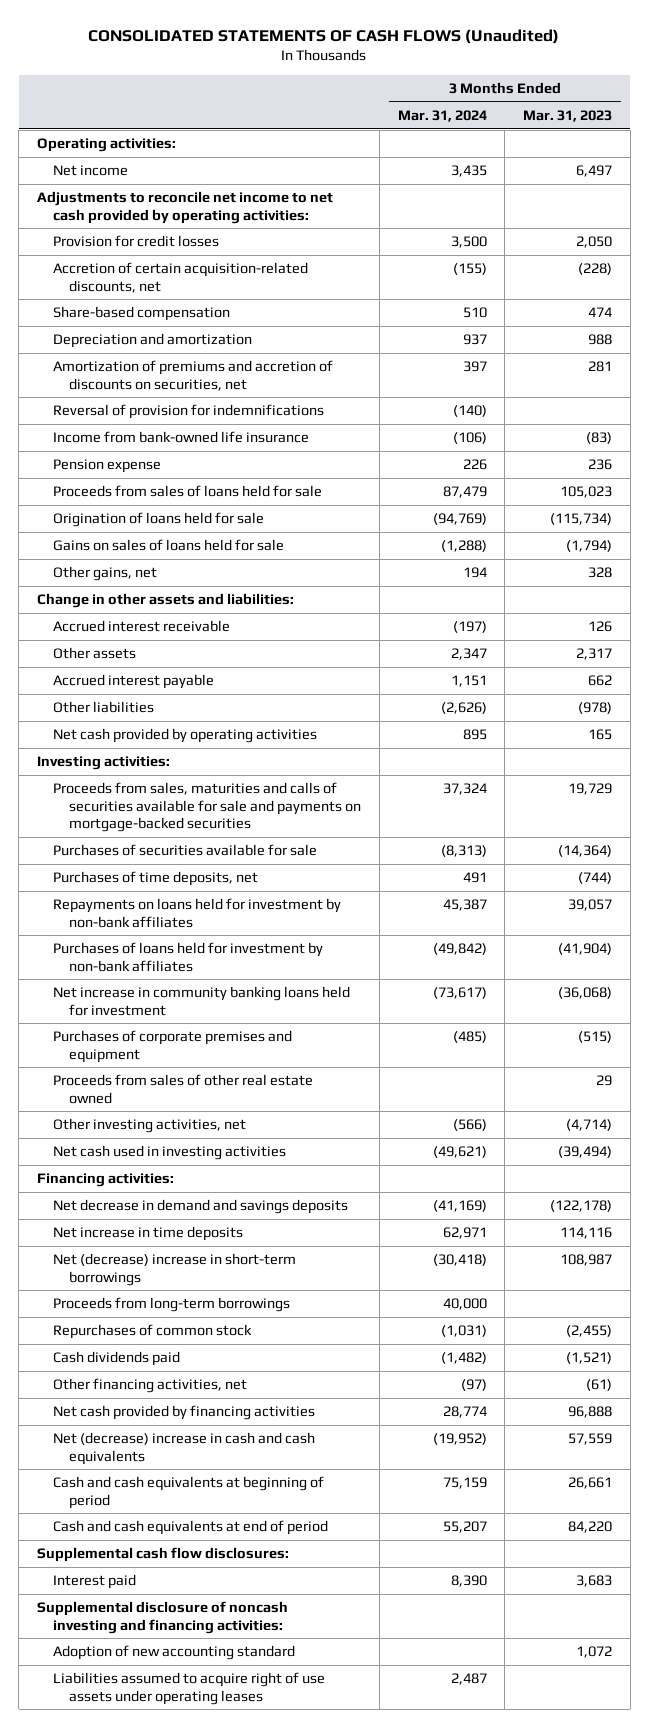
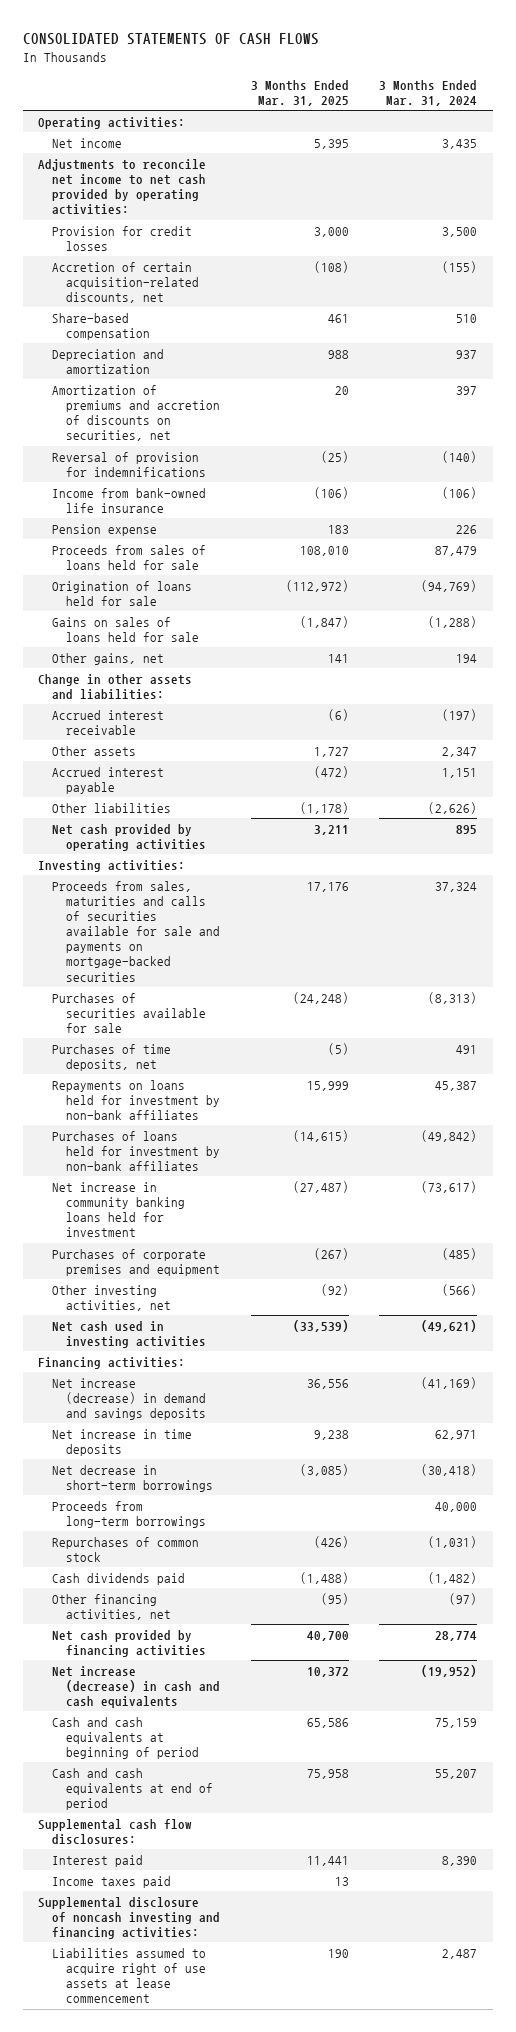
- CONSOLIDATED STATEMENTS OF CASH FLOWS (Unaudited)
+ CONSOLIDATED STATEMENTS OF CASH FLOWS
- | 3 Months Ended Mar. 31, 2024 | 3 Months Ended Mar. 31, 2023
+ | 3 Months Ended Mar. 31, 2025 | 3 Months Ended Mar. 31, 2024
- Proceeds from sales of other real estate owned | | 29
- Net decrease in demand and savings deposits | (41,169) | (122,178)
+ Net increase (decrease) in demand and savings deposits | 36,556 | (41,169)
- Net (decrease) increase in short-term borrowings | (30,418) | 108,987
+ Net decrease in short-term borrowings | (3,085) | (30,418)
- Net (decrease) increase in cash and cash equivalents | (19,952) | 57,559
+ Net increase (decrease) in cash and cash equivalents | 10,372 | (19,952)
+ Income taxes paid | 13 |
- Adoption of new accounting standard | | 1,072
- Liabilities assumed to acquire right of use assets under operating leases | 2,487 |
+ Liabilities assumed to acquire right of use assets at lease commencement | 190 | 2,487

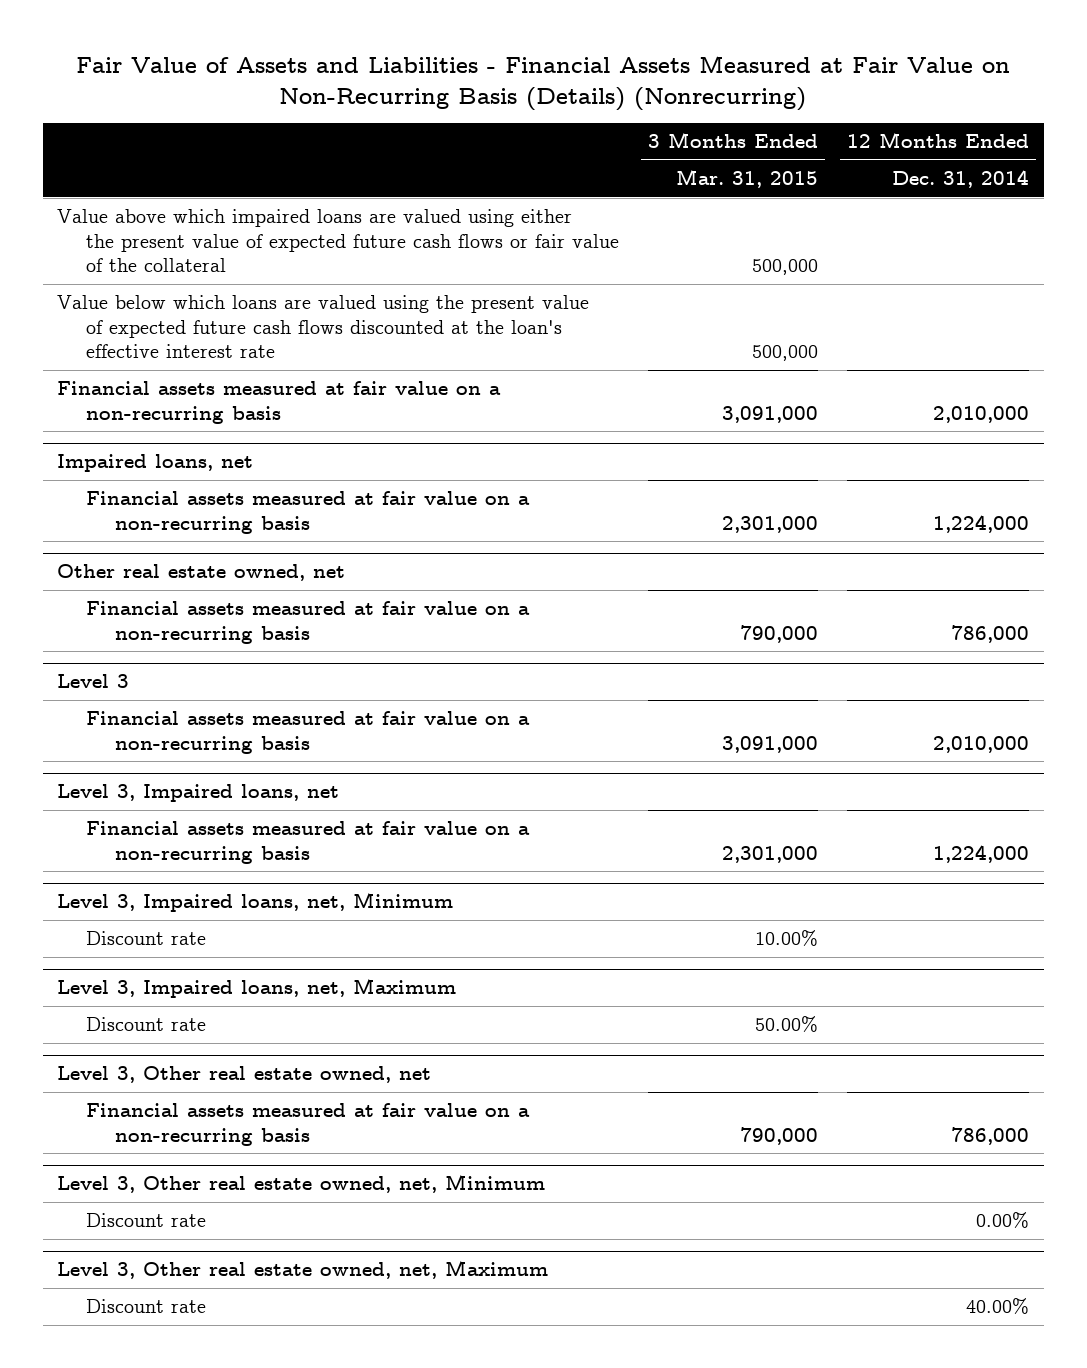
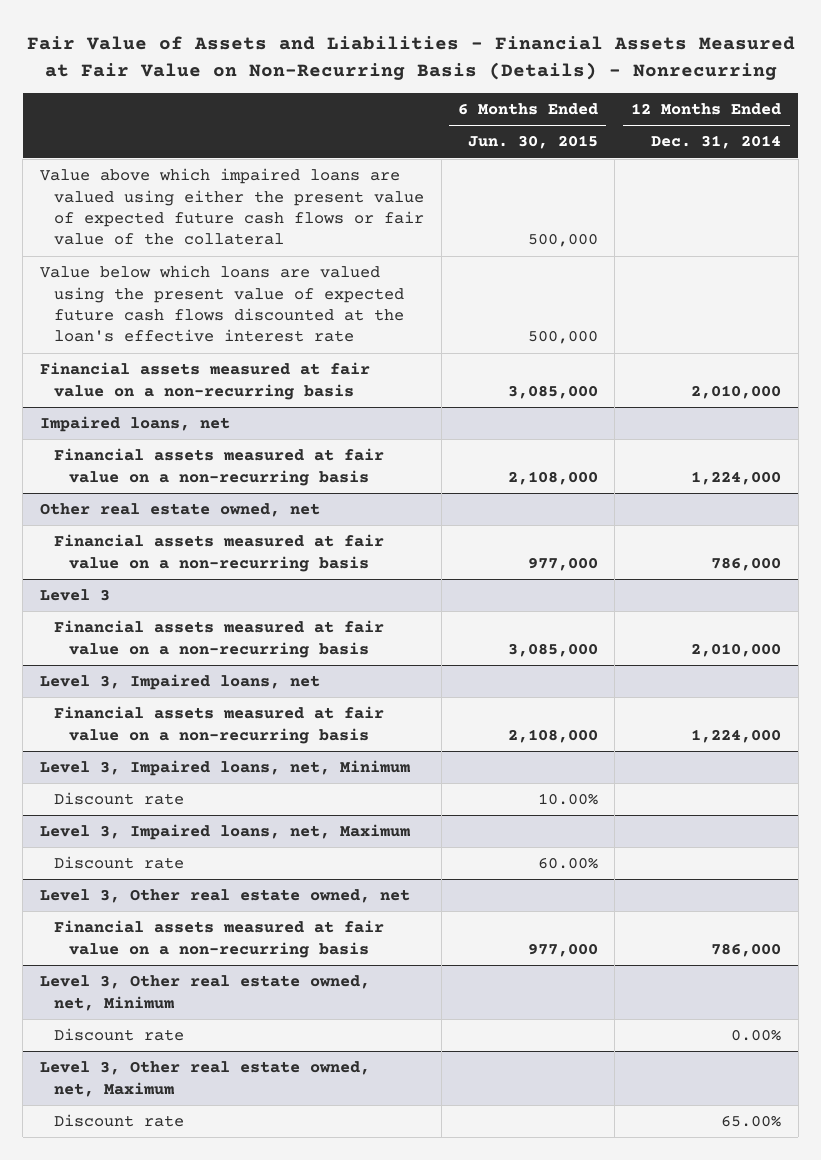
- Fair Value of Assets and Liabilities - Financial Assets Measured at Fair Value on Non-Recurring Basis (Details) (Nonrecurring)
+ Fair Value of Assets and Liabilities - Financial Assets Measured at Fair Value on Non-Recurring Basis (Details) - Nonrecurring
- | 3 Months Ended Mar. 31, 2015 | 12 Months Ended Dec. 31, 2014
+ | 6 Months Ended Jun. 30, 2015 | 12 Months Ended Dec. 31, 2014
@ Level 3, Other real estate owned, net, Maximum
- Discount rate | | 40.00%
+ Discount rate | | 65.00%

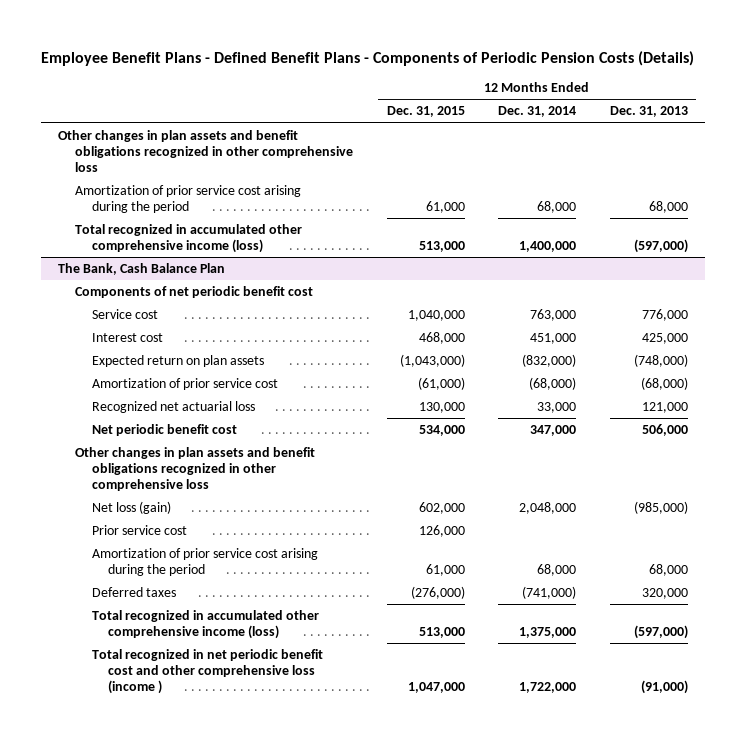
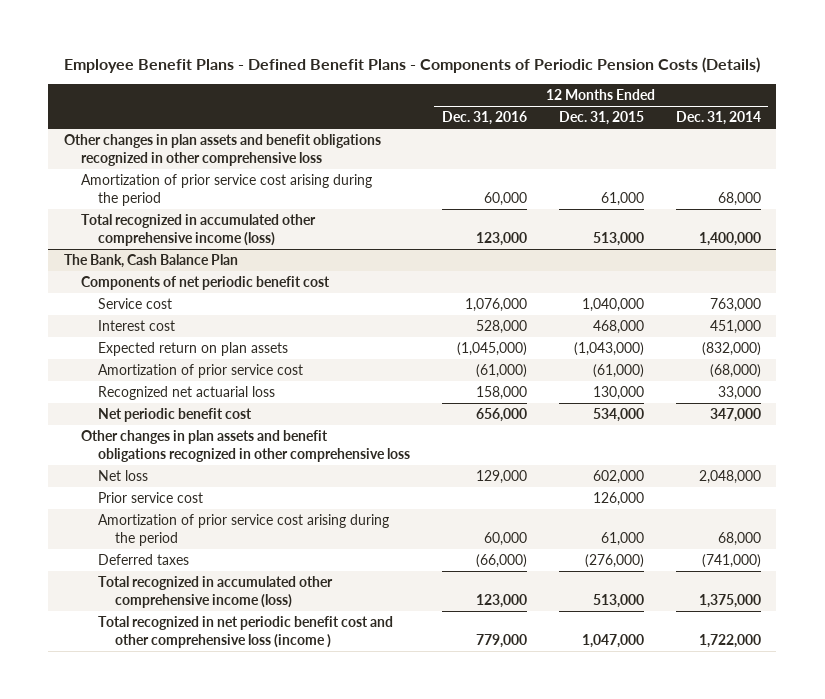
- | 12 Months Ended Dec. 31, 2015 | 12 Months Ended Dec. 31, 2014 | 12 Months Ended Dec. 31, 2013
+ | 12 Months Ended Dec. 31, 2016 | 12 Months Ended Dec. 31, 2015 | 12 Months Ended Dec. 31, 2014
@ The Bank, Cash Balance Plan
- Net loss (gain) | 602,000 | 2,048,000 | (985,000)
+ Net loss | 129,000 | 602,000 | 2,048,000

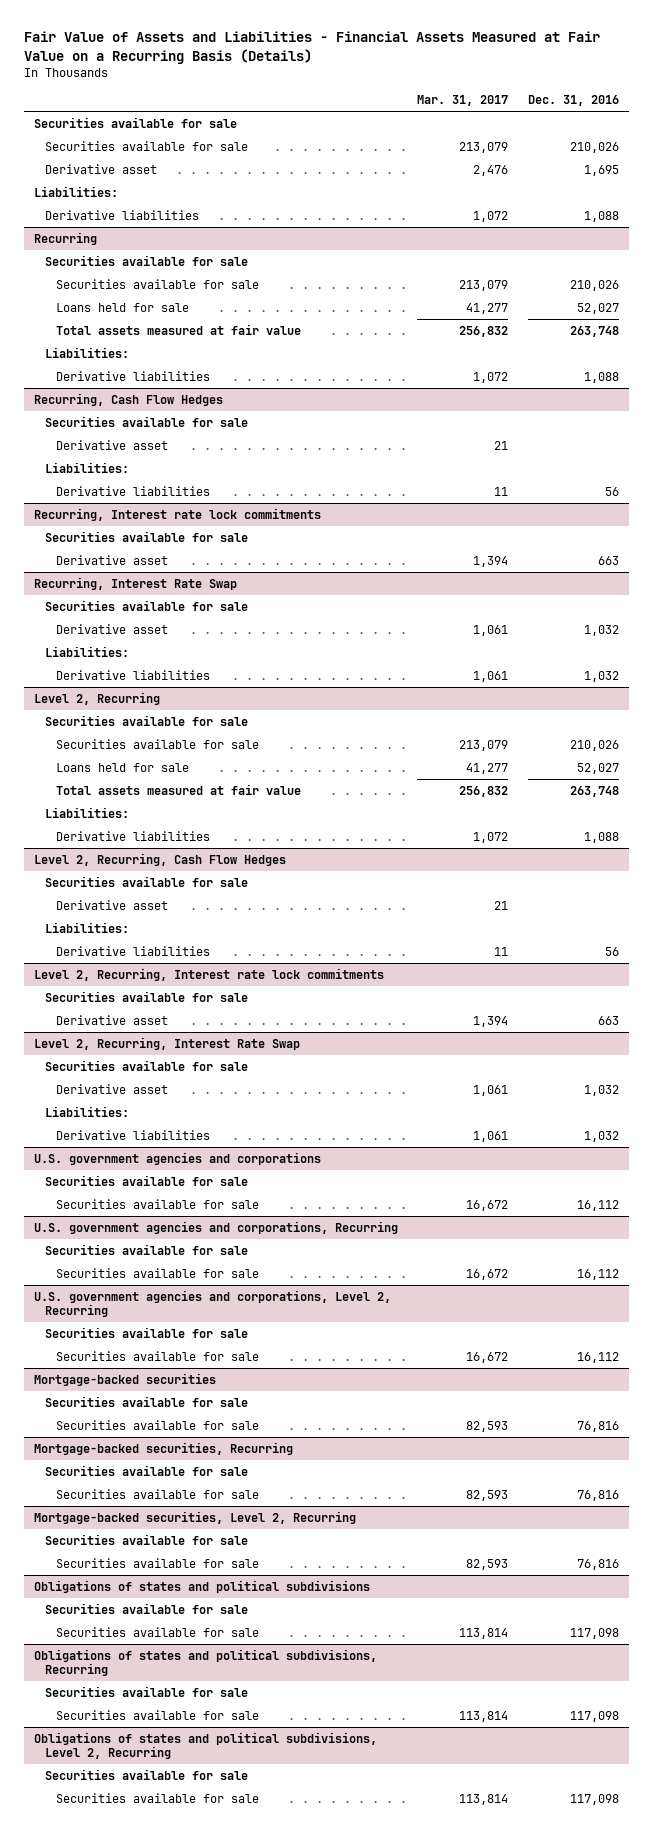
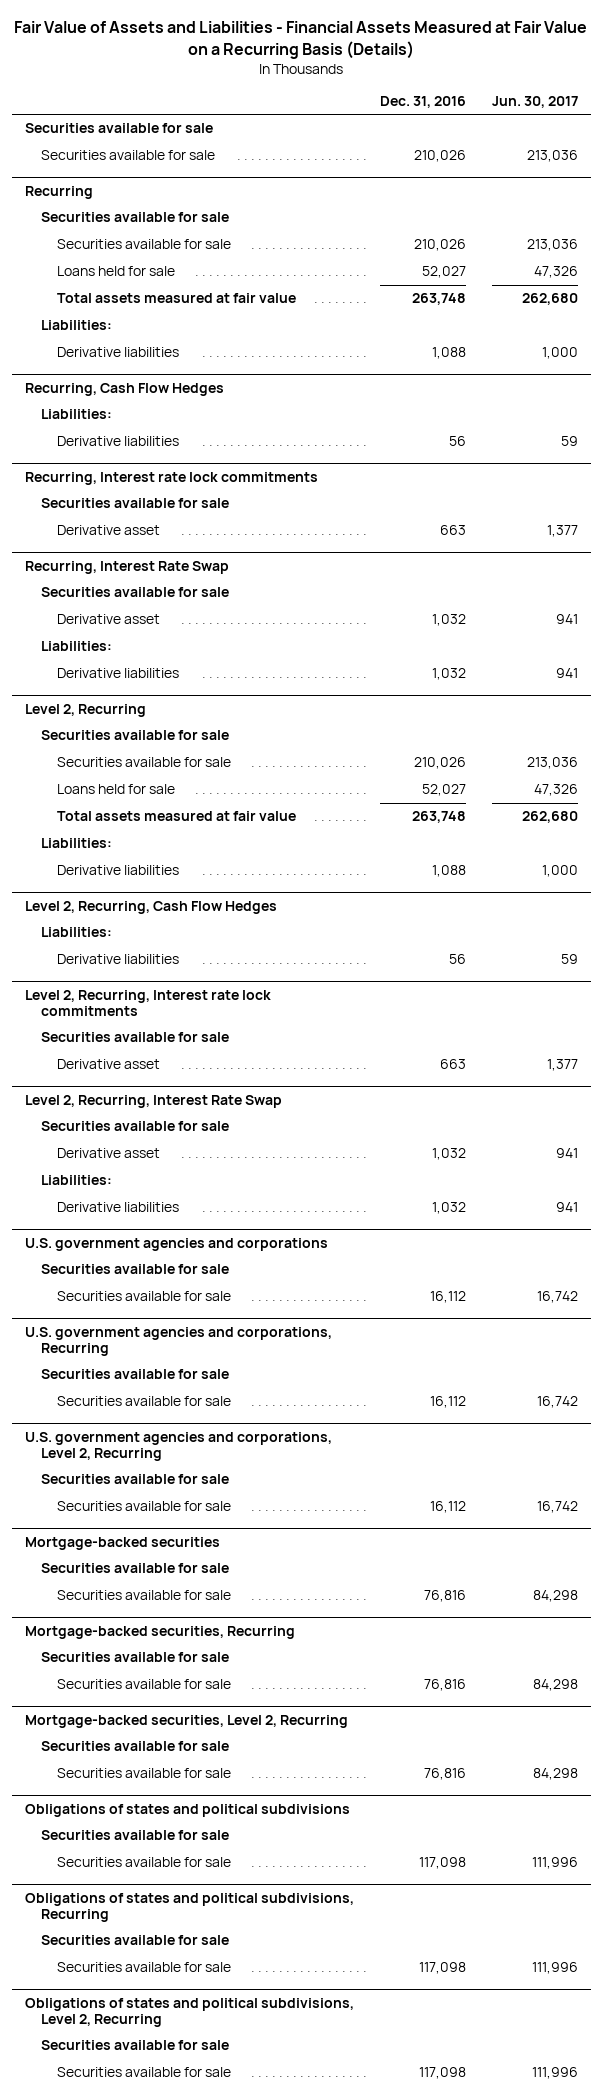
- | Mar. 31, 2017 | Dec. 31, 2016
+ | Dec. 31, 2016 | Jun. 30, 2017
- Derivative asset | 2,476 | 1,695
- Liabilities:
- Derivative liabilities | 1,072 | 1,088
@ Recurring, Cash Flow Hedges
- Securities available for sale
- Derivative asset | 21 |
@ Level 2, Recurring, Cash Flow Hedges
- Securities available for sale
- Derivative asset | 21 |

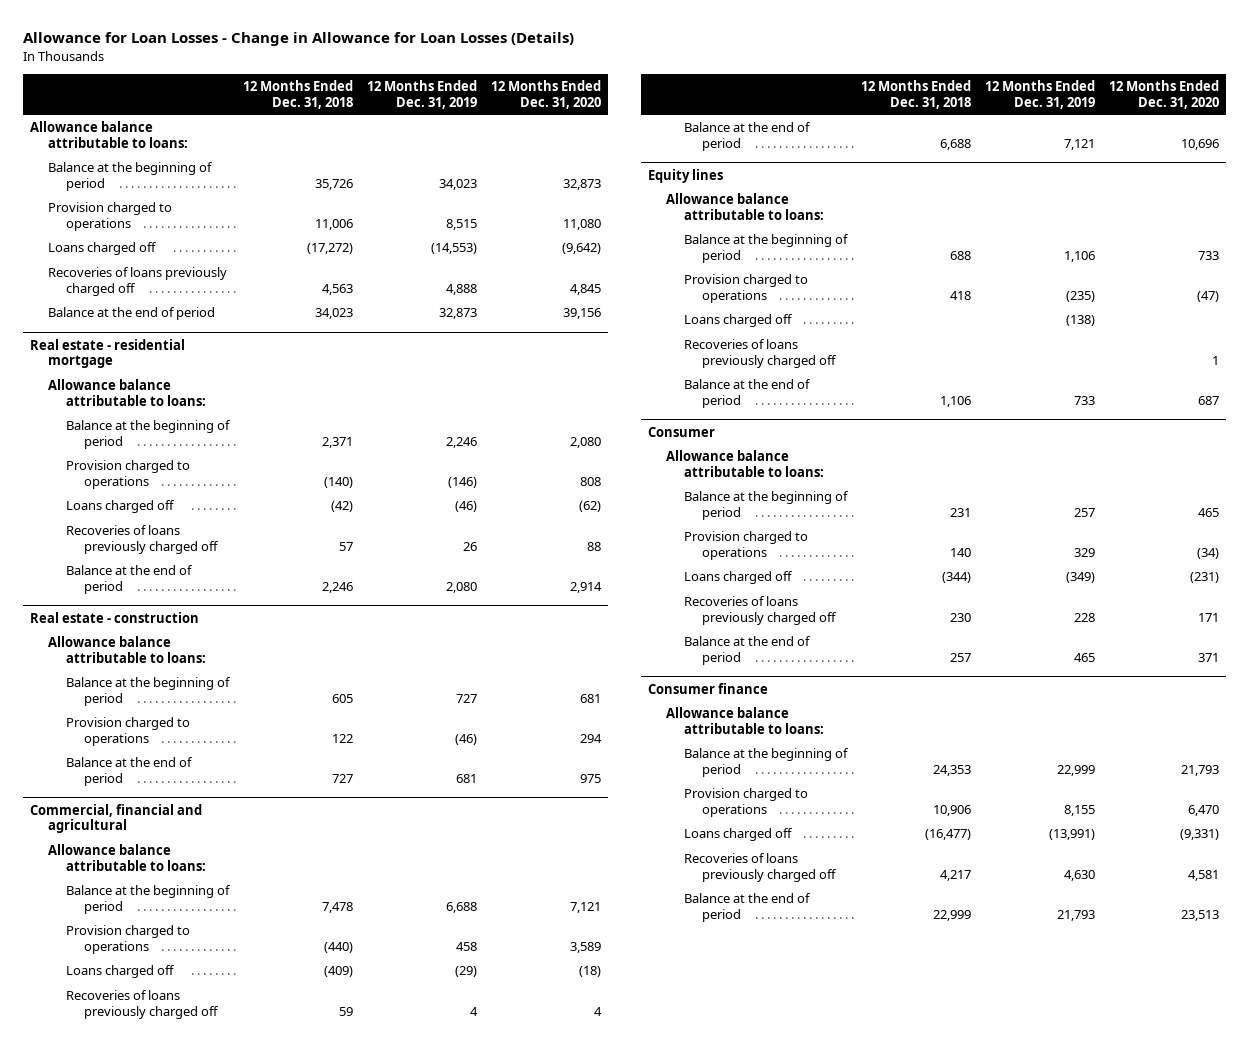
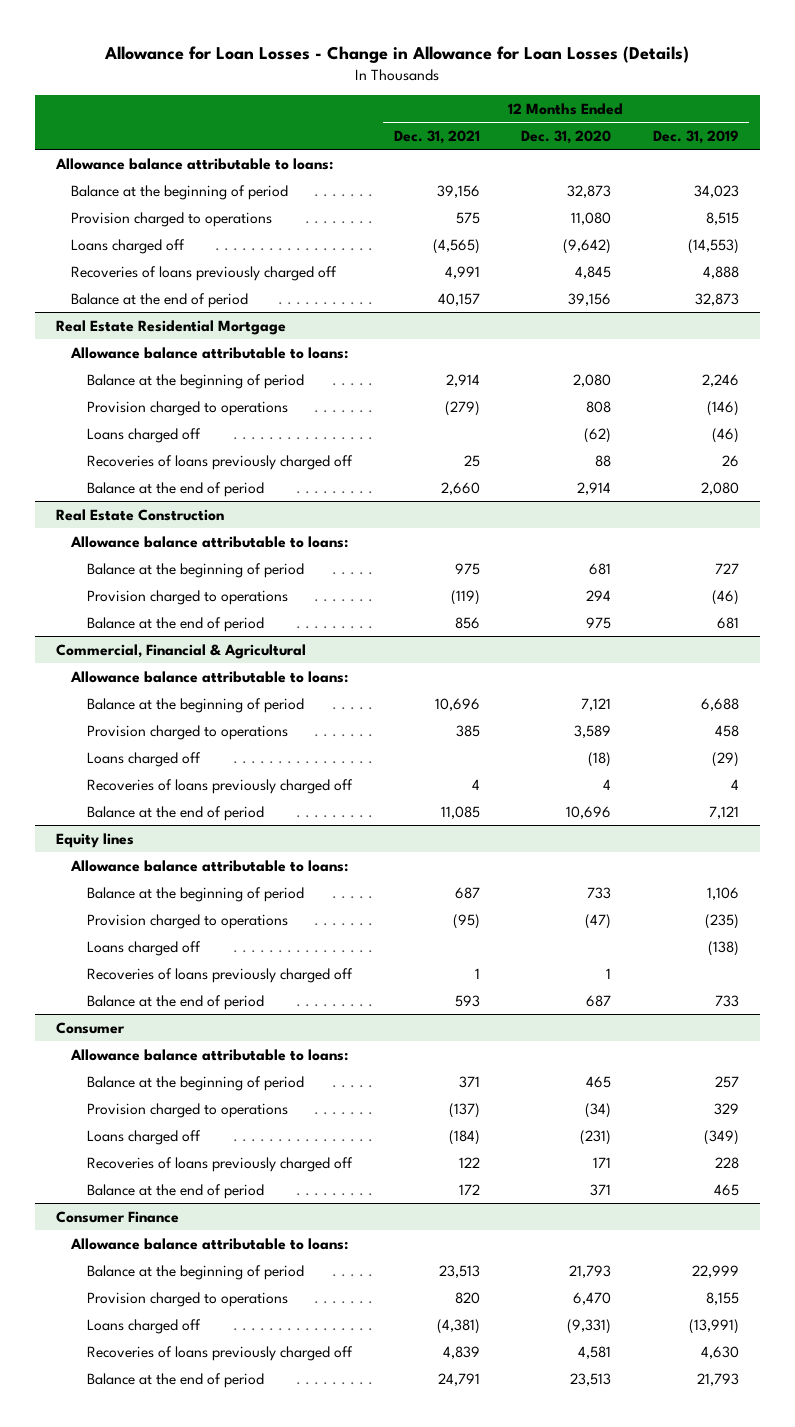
- | 12 Months Ended Dec. 31, 2018 | 12 Months Ended Dec. 31, 2019 | 12 Months Ended Dec. 31, 2020
+ | 12 Months Ended Dec. 31, 2021 | 12 Months Ended Dec. 31, 2020 | 12 Months Ended Dec. 31, 2019
- Real estate - residential mortgage
+ Real Estate Residential Mortgage
- Real estate - construction
+ Real Estate Construction
- Commercial, financial and agricultural
+ Commercial, Financial & Agricultural
- Consumer finance
+ Consumer Finance

